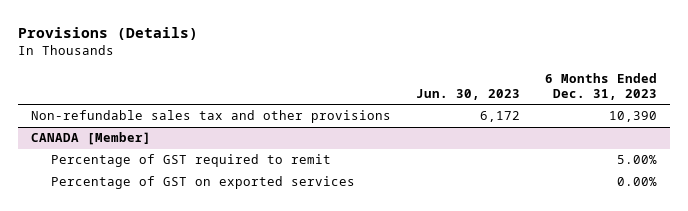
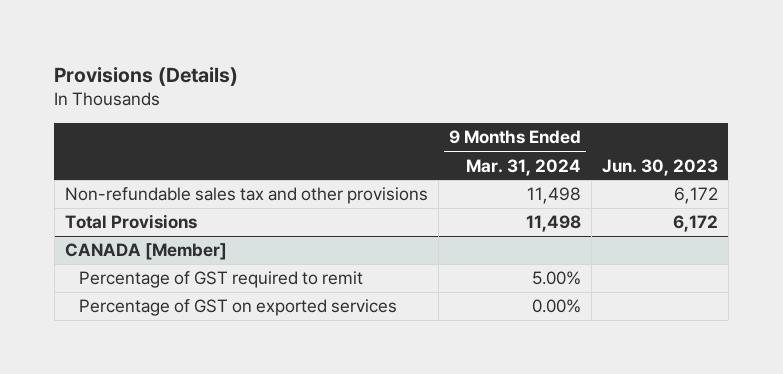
- | Jun. 30, 2023 | 6 Months Ended Dec. 31, 2023
+ | 9 Months Ended Mar. 31, 2024 | Jun. 30, 2023
+ Total Provisions | 11,498 | 6,172

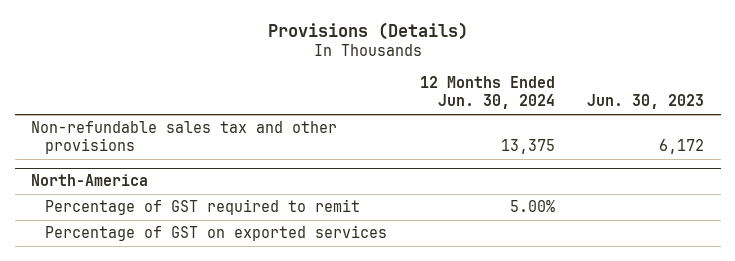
- | 9 Months Ended Mar. 31, 2024 | Jun. 30, 2023
+ | 12 Months Ended Jun. 30, 2024 | Jun. 30, 2023
- Total Provisions | 11,498 | 6,172
- CANADA [Member]
+ North-America

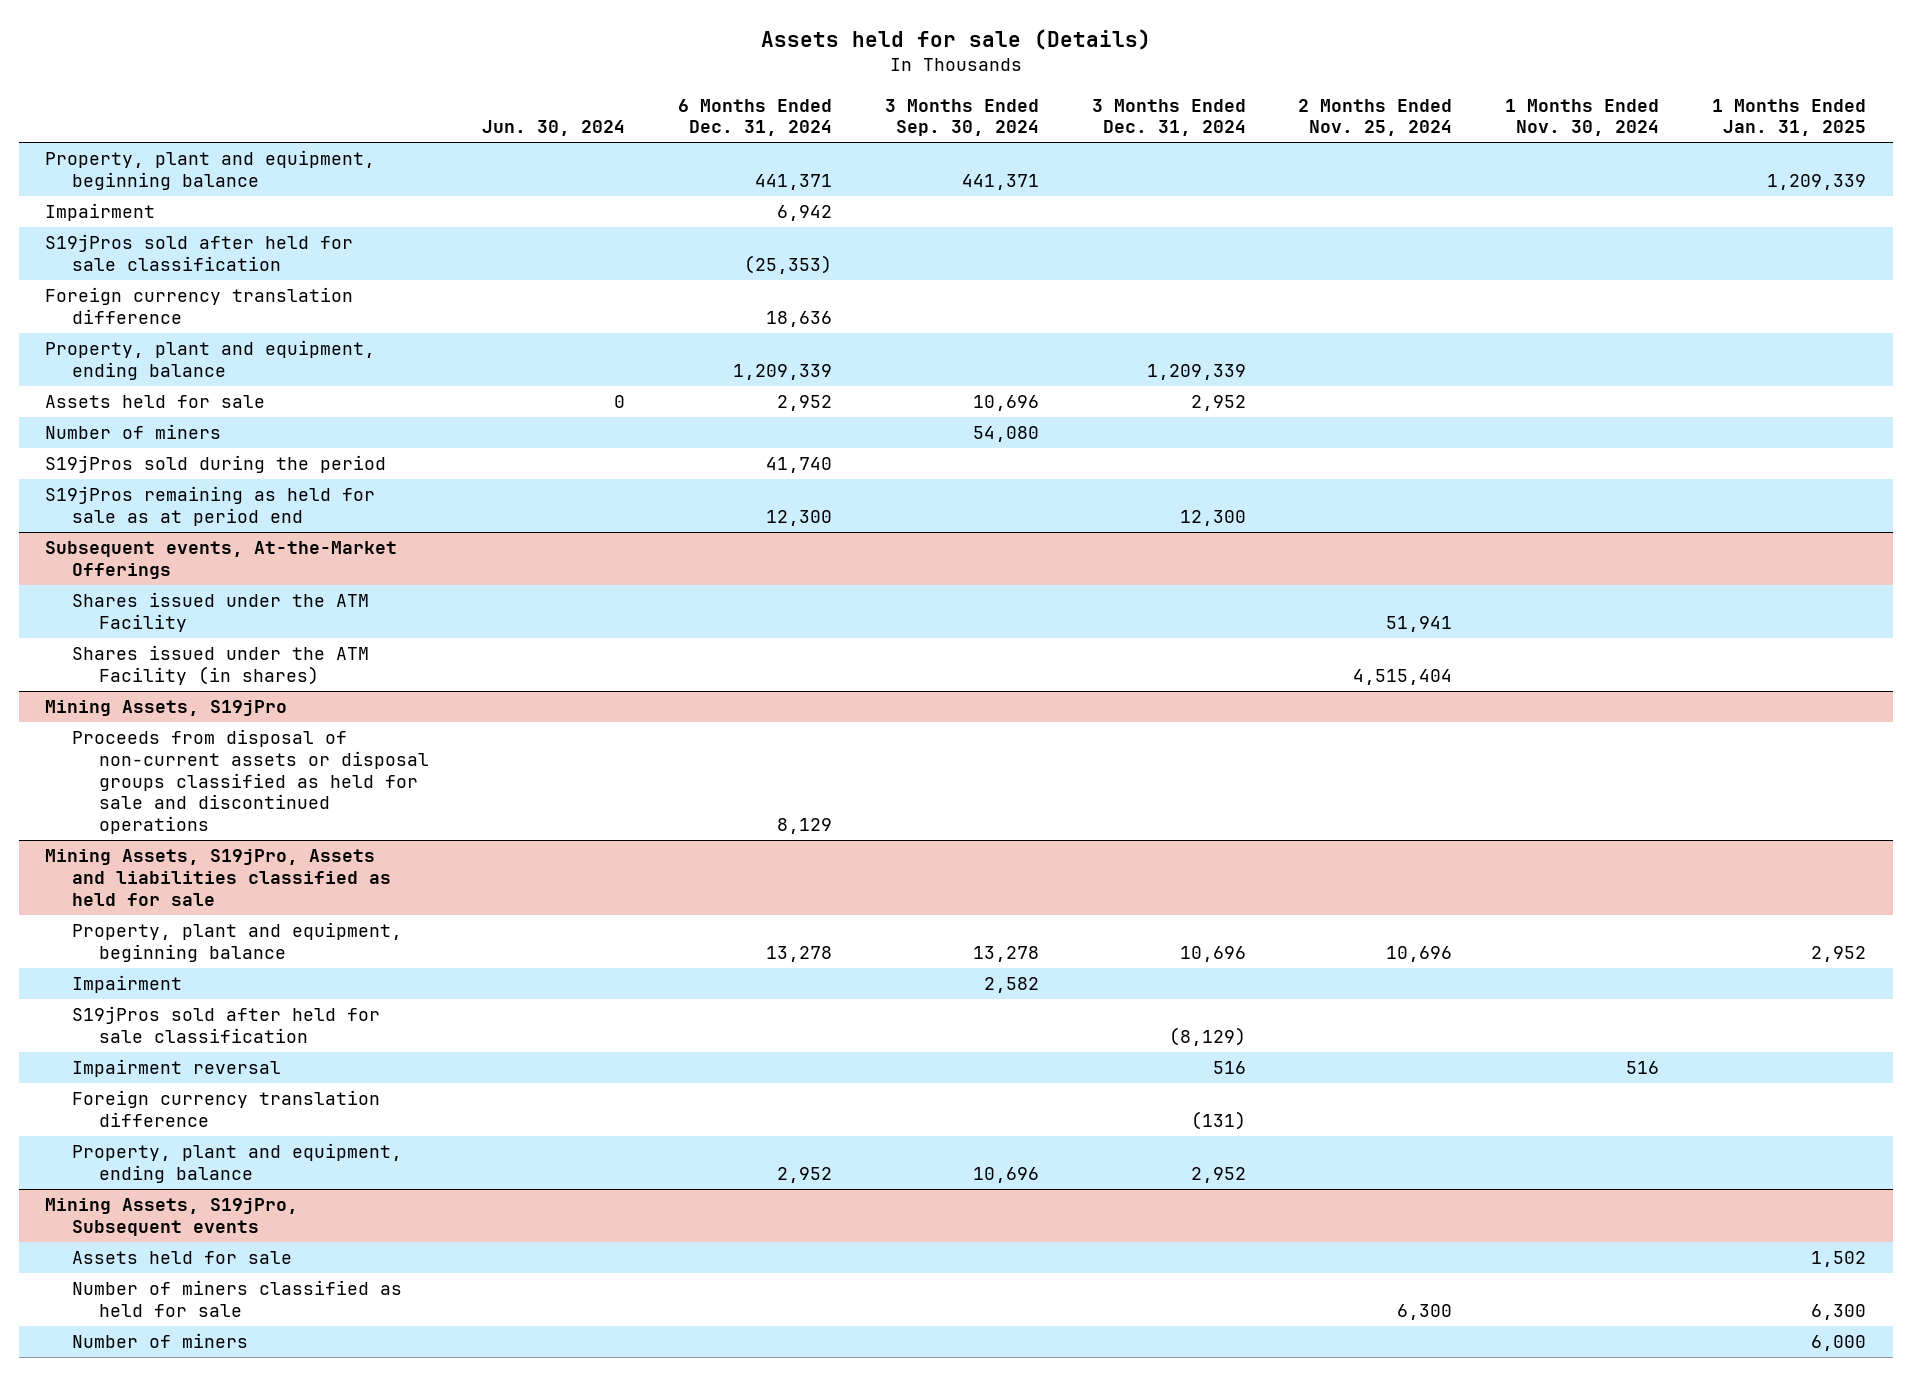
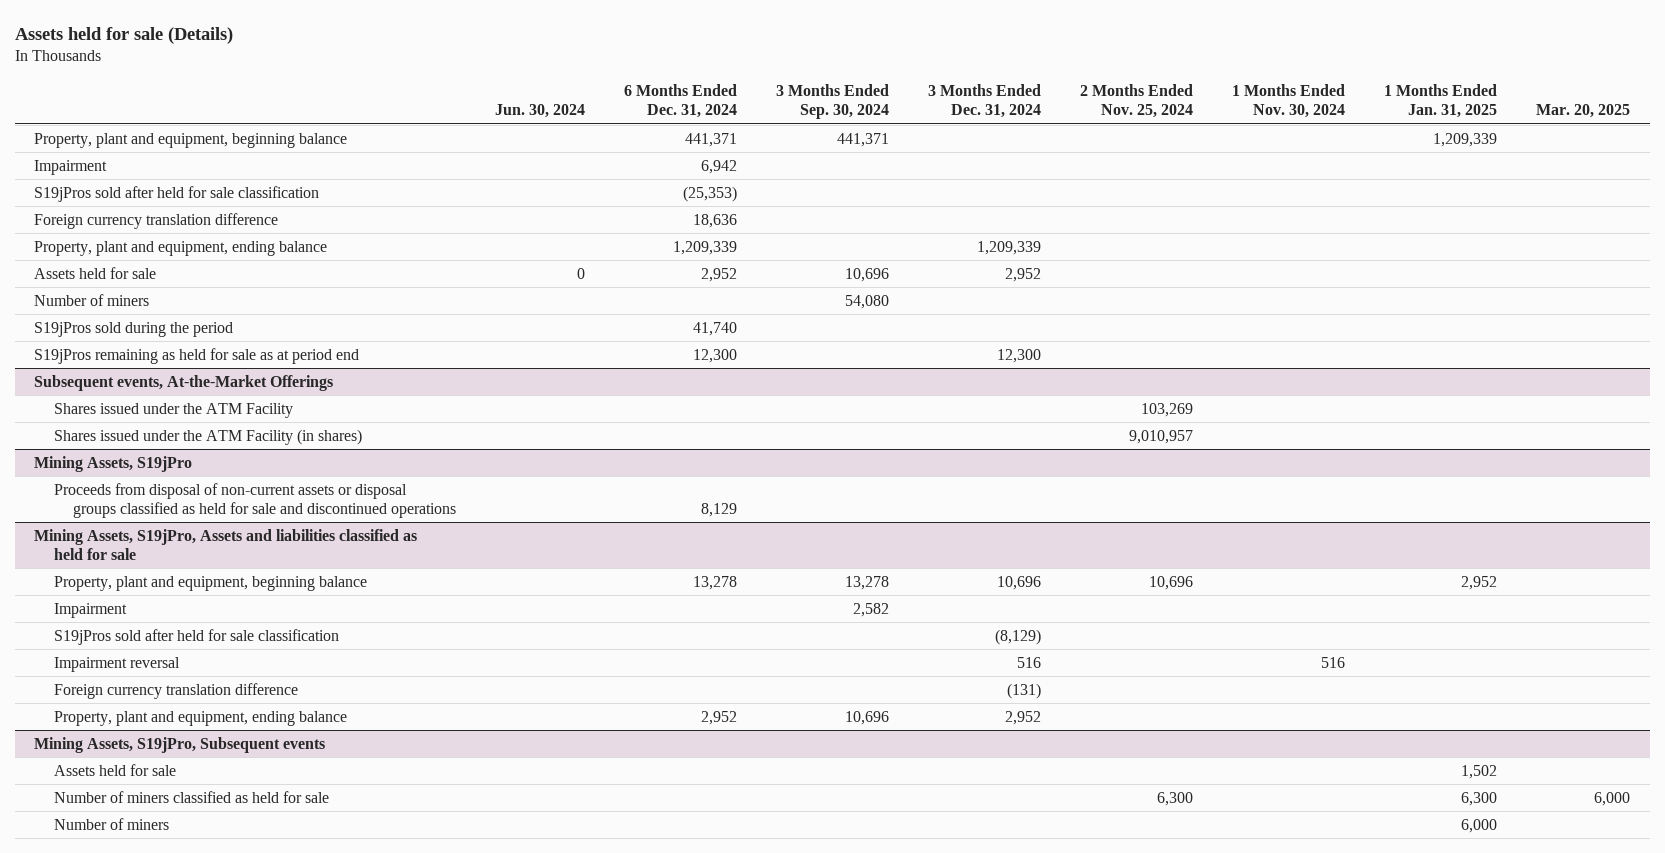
- | Jun. 30, 2024 | 6 Months Ended Dec. 31, 2024 | 3 Months Ended Sep. 30, 2024 | 3 Months Ended Dec. 31, 2024 | 2 Months Ended Nov. 25, 2024 | 1 Months Ended Nov. 30, 2024 | 1 Months Ended Jan. 31, 2025
+ | Jun. 30, 2024 | 6 Months Ended Dec. 31, 2024 | 3 Months Ended Sep. 30, 2024 | 3 Months Ended Dec. 31, 2024 | 2 Months Ended Nov. 25, 2024 | 1 Months Ended Nov. 30, 2024 | 1 Months Ended Jan. 31, 2025 | Mar. 20, 2025
@ Subsequent events, At-the-Market Offerings
- Shares issued under the ATM Facility | | | | | 51,941 | |
- Shares issued under the ATM Facility (in shares) | | | | | 4,515,404 | |
+ Shares issued under the ATM Facility | | | | | 103,269 | | |
+ Shares issued under the ATM Facility (in shares) | | | | | 9,010,957 | | |

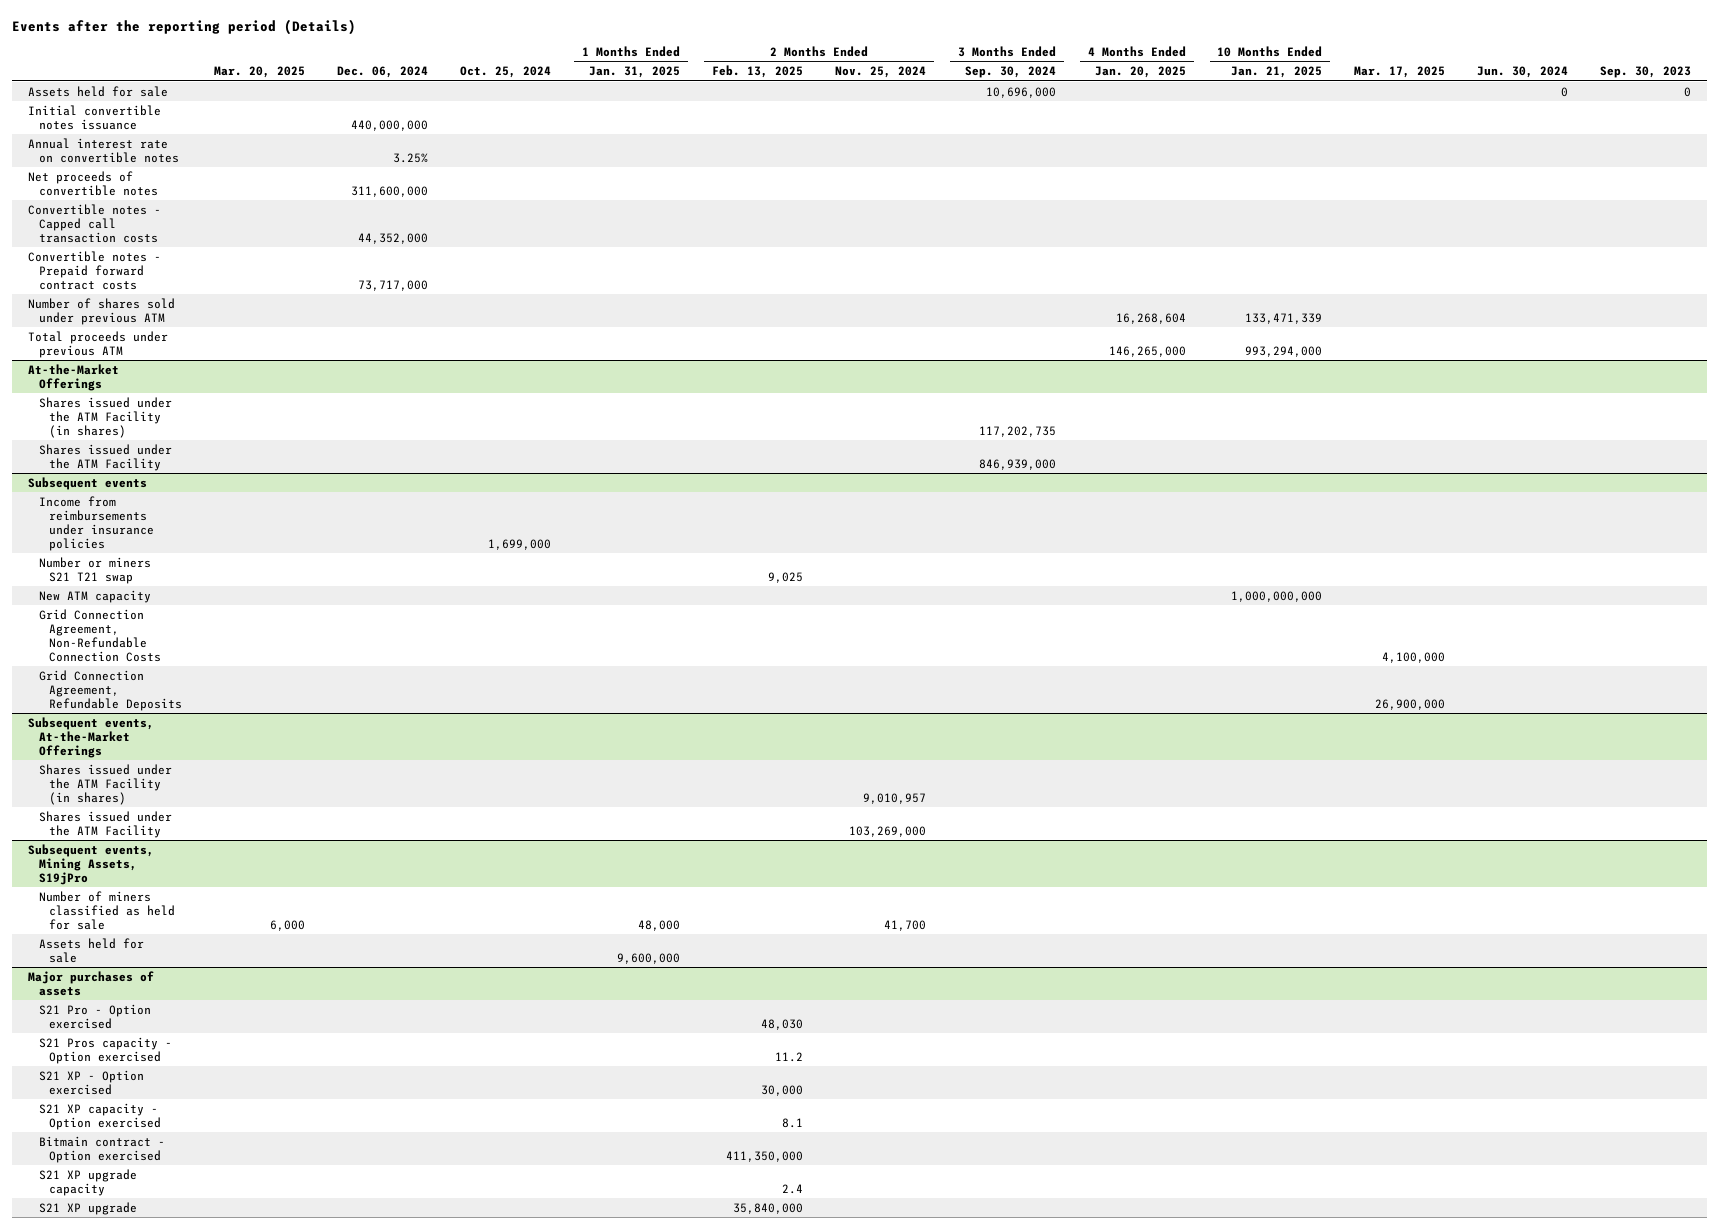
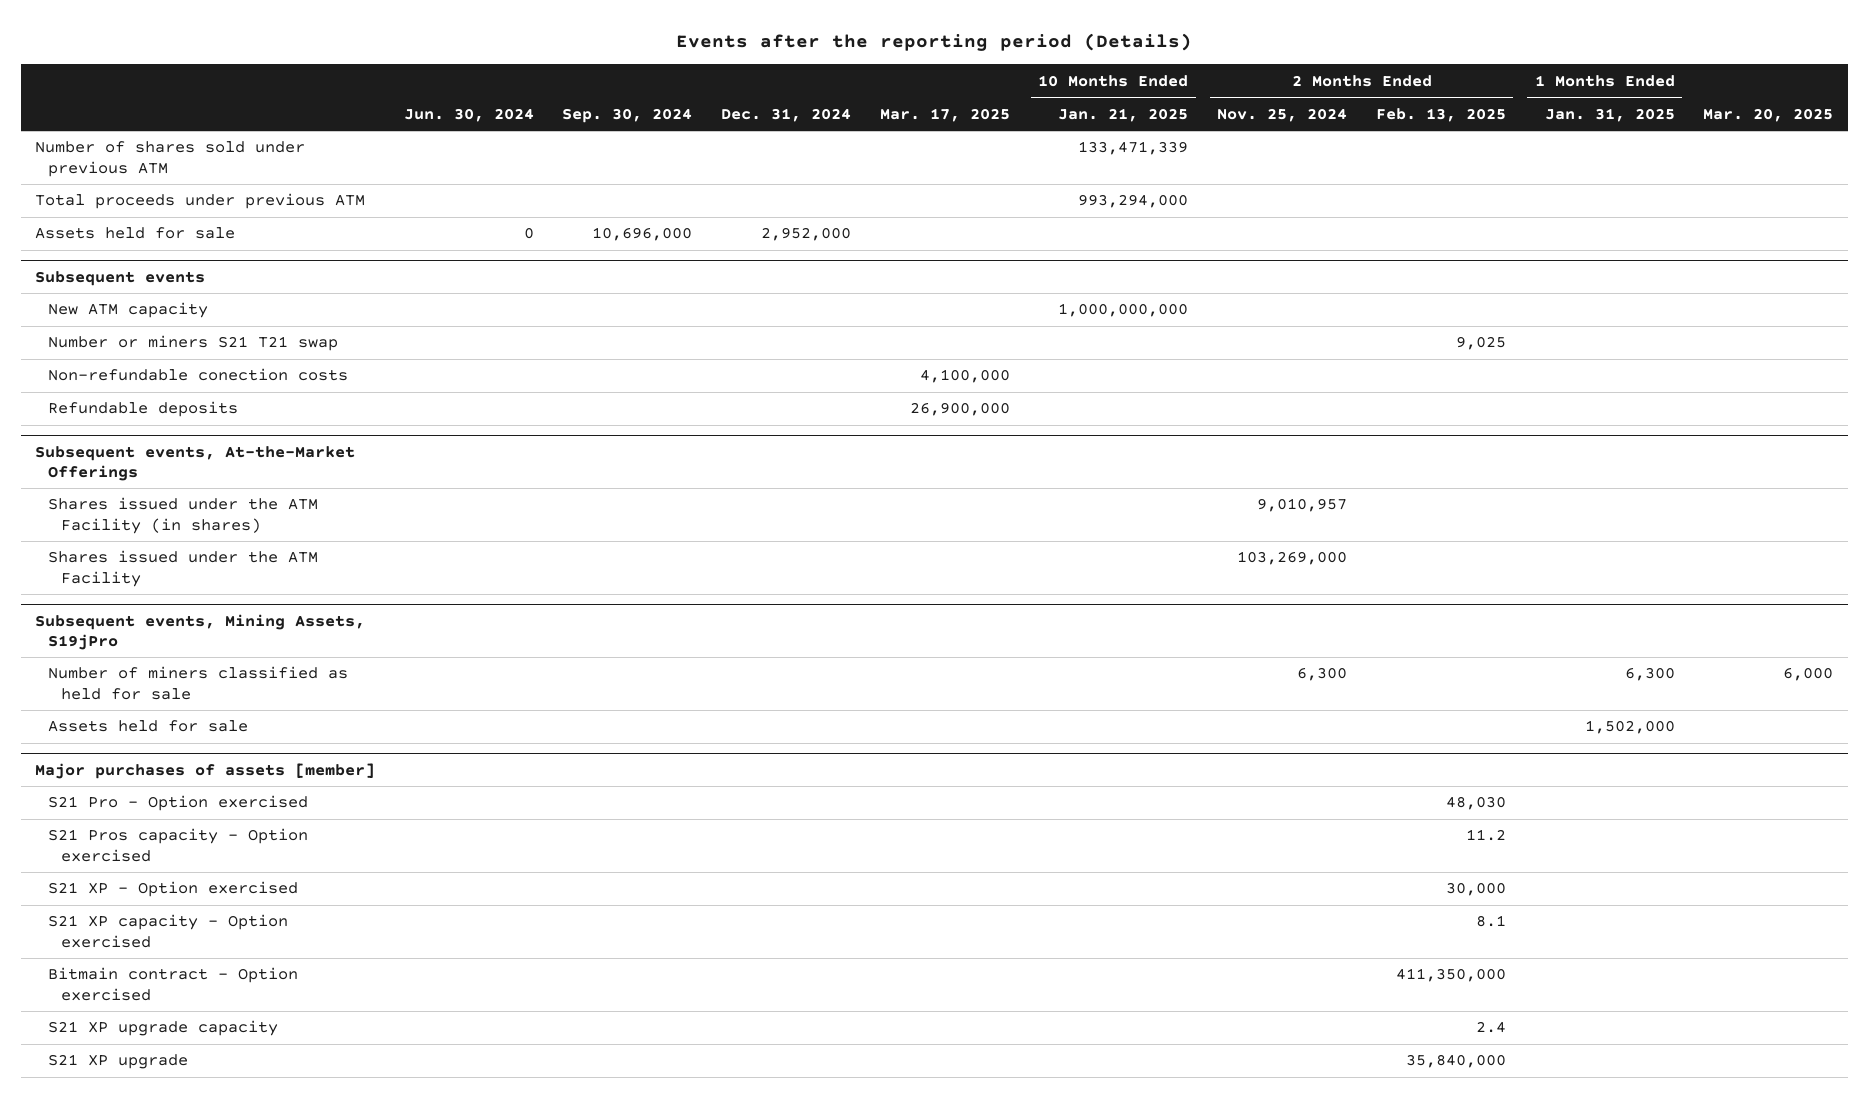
- | Mar. 20, 2025 | Dec. 06, 2024 | Oct. 25, 2024 | 1 Months Ended Jan. 31, 2025 | 2 Months Ended Feb. 13, 2025 | 2 Months Ended Nov. 25, 2024 | 3 Months Ended Sep. 30, 2024 | 4 Months Ended Jan. 20, 2025 | 10 Months Ended Jan. 21, 2025 | Mar. 17, 2025 | Jun. 30, 2024 | Sep. 30, 2023
+ | Jun. 30, 2024 | Sep. 30, 2024 | Dec. 31, 2024 | Mar. 17, 2025 | 10 Months Ended Jan. 21, 2025 | 2 Months Ended Nov. 25, 2024 | 2 Months Ended Feb. 13, 2025 | 1 Months Ended Jan. 31, 2025 | Mar. 20, 2025
- Initial convertible notes issuance | | 440,000,000 | | | | | | | | | |
- Annual interest rate on convertible notes | | 3.25% | | | | | | | | | |
- Net proceeds of convertible notes | | 311,600,000 | | | | | | | | | |
- Convertible notes - Capped call transaction costs | | 44,352,000 | | | | | | | | | |
- Convertible notes - Prepaid forward contract costs | | 73,717,000 | | | | | | | | | |
- At-the-Market Offerings
- Shares issued under the ATM Facility (in shares) | | | | | | | 117,202,735 | | | | |
- Shares issued under the ATM Facility | | | | | | | 846,939,000 | | | | |
moved down: Assets held for sale | 0 | 10,696,000 | 2,952,000 | | | | | |
@ Subsequent events
- Income from reimbursements under insurance policies | | | 1,699,000 | | | | | | | | |
- Grid Connection Agreement, Non-Refundable Connection Costs | | | | | | | | | | 4,100,000 | |
- Grid Connection Agreement, Refundable Deposits | | | | | | | | | | 26,900,000 | |
moved down: Number or miners S21 T21 swap | | | | | | | 9,025 | |
+ Non-refundable conection costs | | | | 4,100,000 | | | | |
+ Refundable deposits | | | | 26,900,000 | | | | |
@ Subsequent events, Mining Assets, S19jPro
- Number of miners classified as held for sale | 6,000 | | | 48,000 | | 41,700 | | | | | |
- Assets held for sale | | | | 9,600,000 | | | | | | | |
- Major purchases of assets
@ Subsequent events, Mining Assets, S19jPro
+ Number of miners classified as held for sale | | | | | | 6,300 | | 6,300 | 6,000
+ Assets held for sale | | | | | | | | 1,502,000 |
+ Major purchases of assets [member]

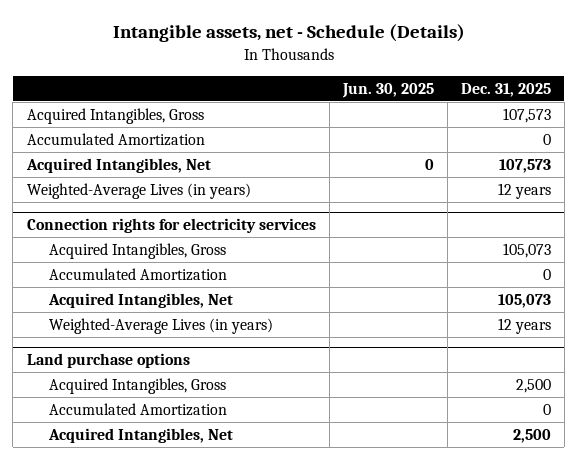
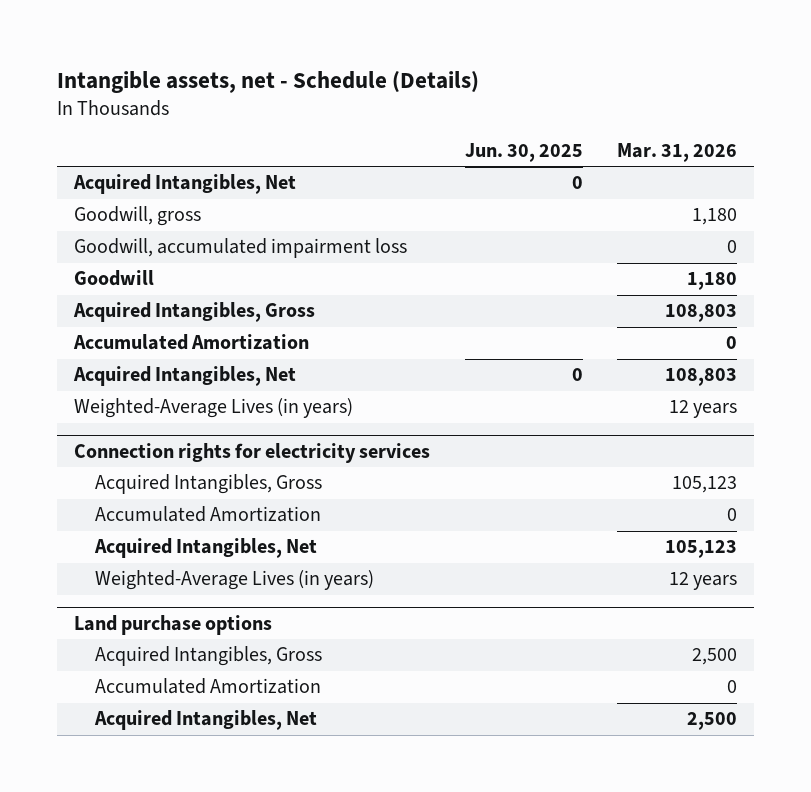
- | Jun. 30, 2025 | Dec. 31, 2025
+ | Jun. 30, 2025 | Mar. 31, 2026
+ Acquired Intangibles, Net | 0 |
+ Goodwill, gross | | 1,180
+ Goodwill, accumulated impairment loss | | 0
+ Goodwill | | 1,180

